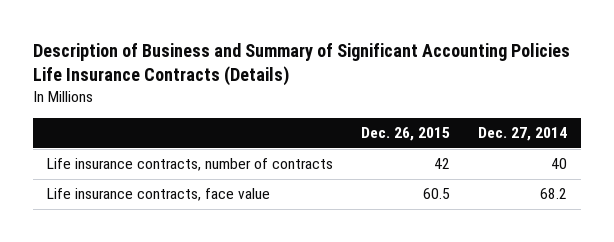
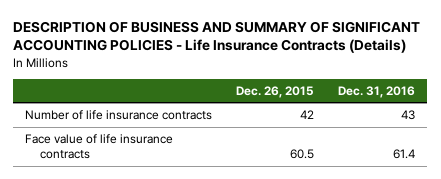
- Description of Business and Summary of Significant Accounting Policies Life Insurance Contracts (Details)
+ DESCRIPTION OF BUSINESS AND SUMMARY OF SIGNIFICANT ACCOUNTING POLICIES - Life Insurance Contracts (Details)
- | Dec. 26, 2015 | Dec. 27, 2014
+ | Dec. 26, 2015 | Dec. 31, 2016
- Life insurance contracts, number of contracts | 42 | 40
- Life insurance contracts, face value | 60.5 | 68.2
+ Number of life insurance contracts | 42 | 43
+ Face value of life insurance contracts | 60.5 | 61.4

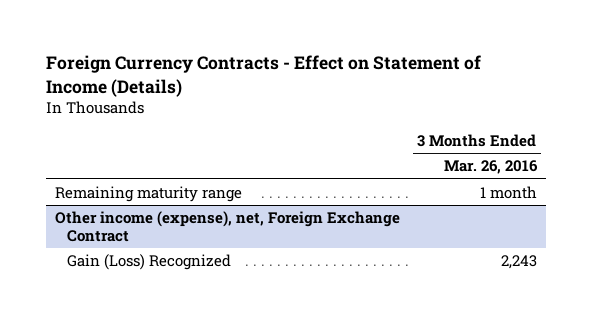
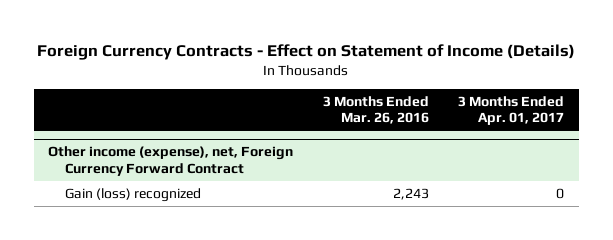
- | 3 Months Ended Mar. 26, 2016
+ | 3 Months Ended Mar. 26, 2016 | 3 Months Ended Apr. 01, 2017
- Remaining maturity range | 1 month
- Other income (expense), net, Foreign Exchange Contract
- Gain (Loss) Recognized | 2,243
+ Other income (expense), net, Foreign Currency Forward Contract
+ Gain (loss) recognized | 2,243 | 0

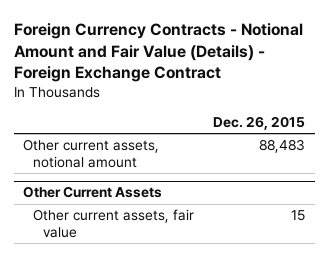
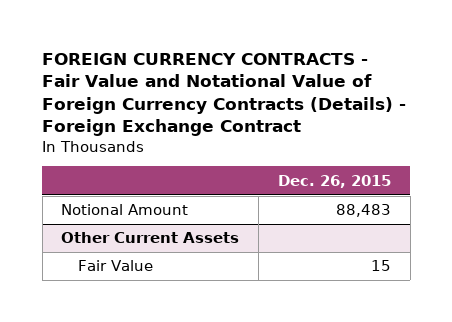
- Foreign Currency Contracts - Notional Amount and Fair Value (Details) - Foreign Exchange Contract
+ FOREIGN CURRENCY CONTRACTS - Fair Value and Notational Value of Foreign Currency Contracts (Details) - Foreign Exchange Contract
- Other current assets, notional amount | 88,483
+ Notional Amount | 88,483
@ Other Current Assets
- Other current assets, fair value | 15
+ Fair Value | 15

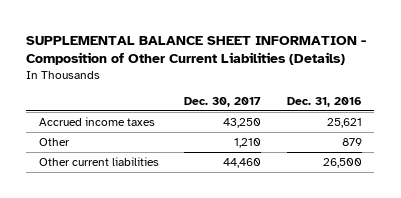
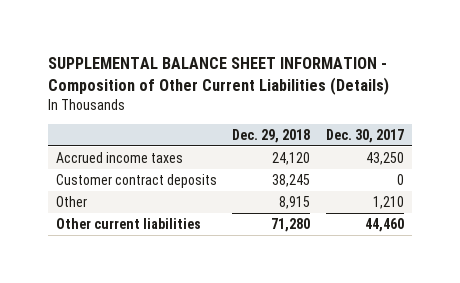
- | Dec. 30, 2017 | Dec. 31, 2016
+ | Dec. 29, 2018 | Dec. 30, 2017
+ Customer contract deposits | 38,245 | 0

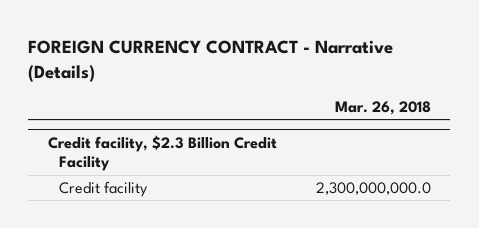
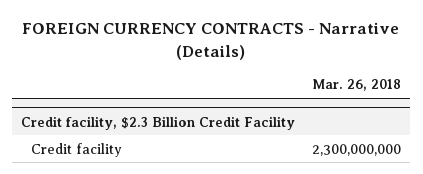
- FOREIGN CURRENCY CONTRACT - Narrative (Details)
+ FOREIGN CURRENCY CONTRACTS - Narrative (Details)
@ Credit facility, $2.3 Billion Credit Facility
- Credit facility | 2,300,000,000.0
+ Credit facility | 2,300,000,000

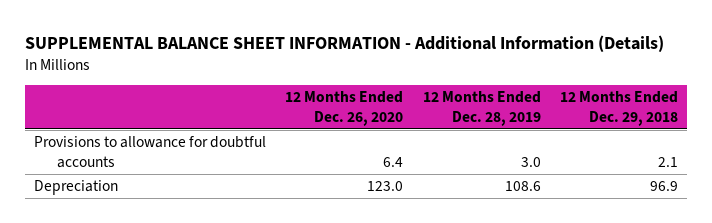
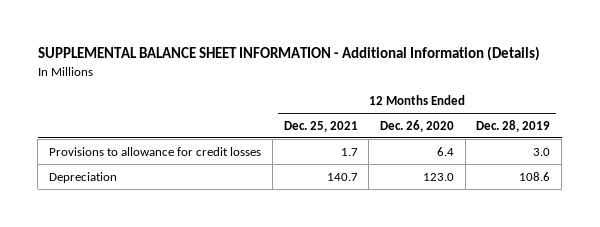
- | 12 Months Ended Dec. 26, 2020 | 12 Months Ended Dec. 28, 2019 | 12 Months Ended Dec. 29, 2018
+ | 12 Months Ended Dec. 25, 2021 | 12 Months Ended Dec. 26, 2020 | 12 Months Ended Dec. 28, 2019
- Provisions to allowance for doubtful accounts | 6.4 | 3.0 | 2.1
+ Provisions to allowance for credit losses | 1.7 | 6.4 | 3.0

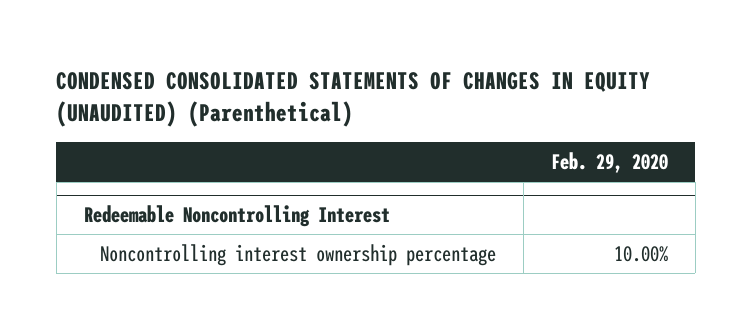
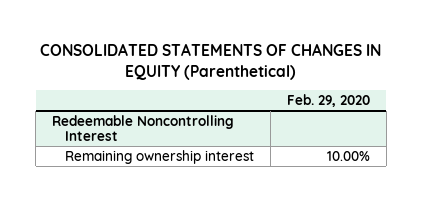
- CONDENSED CONSOLIDATED STATEMENTS OF CHANGES IN EQUITY (UNAUDITED) (Parenthetical)
+ CONSOLIDATED STATEMENTS OF CHANGES IN EQUITY (Parenthetical)
@ Redeemable Noncontrolling Interest
- Noncontrolling interest ownership percentage | 10.00%
+ Remaining ownership interest | 10.00%

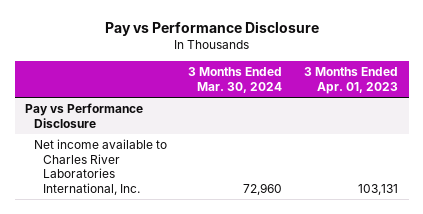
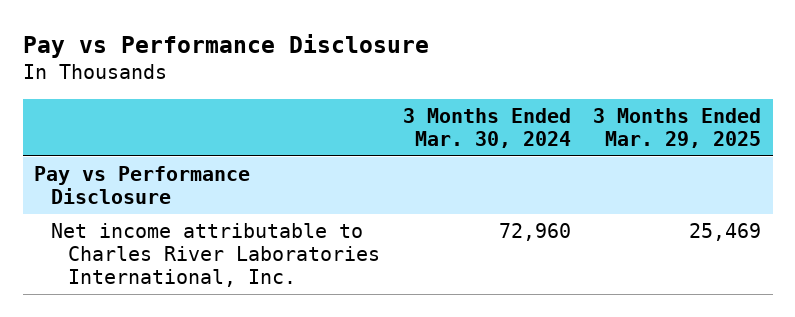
- | 3 Months Ended Mar. 30, 2024 | 3 Months Ended Apr. 01, 2023
+ | 3 Months Ended Mar. 30, 2024 | 3 Months Ended Mar. 29, 2025
- Net income available to Charles River Laboratories International, Inc. | 72,960 | 103,131
+ Net income attributable to Charles River Laboratories International, Inc. | 72,960 | 25,469

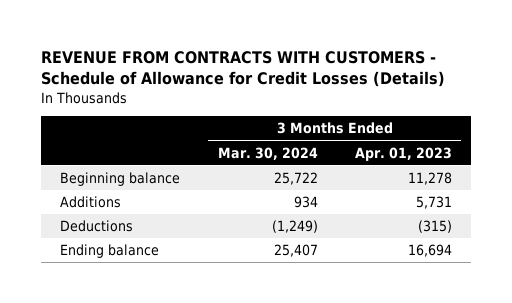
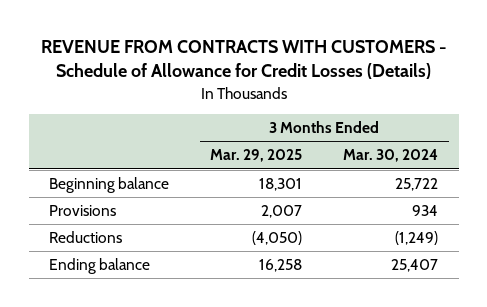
- | 3 Months Ended Mar. 30, 2024 | 3 Months Ended Apr. 01, 2023
+ | 3 Months Ended Mar. 29, 2025 | 3 Months Ended Mar. 30, 2024
- Additions | 934 | 5,731
- Deductions | (1,249) | (315)
+ Provisions | 2,007 | 934
+ Reductions | (4,050) | (1,249)

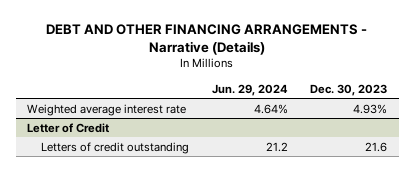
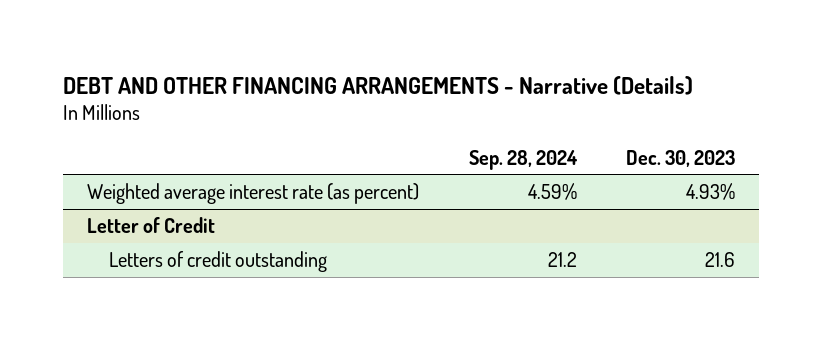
- | Jun. 29, 2024 | Dec. 30, 2023
+ | Sep. 28, 2024 | Dec. 30, 2023
- Weighted average interest rate | 4.64% | 4.93%
+ Weighted average interest rate (as percent) | 4.59% | 4.93%

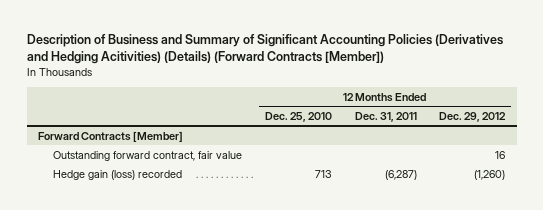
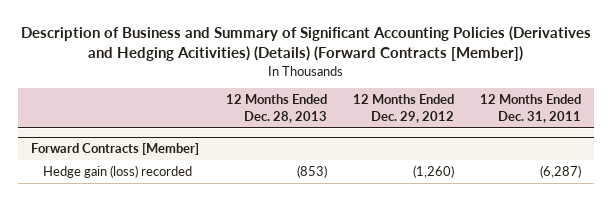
- | 12 Months Ended Dec. 25, 2010 | 12 Months Ended Dec. 31, 2011 | 12 Months Ended Dec. 29, 2012
+ | 12 Months Ended Dec. 28, 2013 | 12 Months Ended Dec. 29, 2012 | 12 Months Ended Dec. 31, 2011
@ Forward Contracts [Member]
- Outstanding forward contract, fair value | | | 16

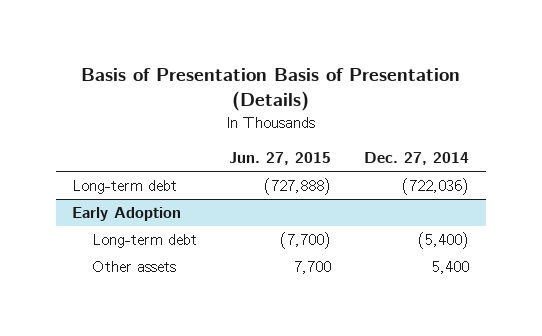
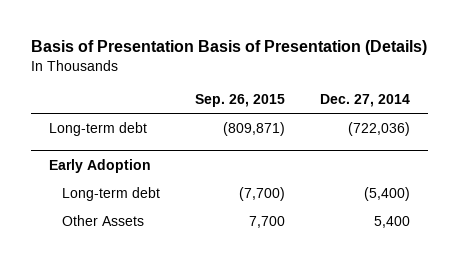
- | Jun. 27, 2015 | Dec. 27, 2014
+ | Sep. 26, 2015 | Dec. 27, 2014
@ Early Adoption
- Other assets | 7,700 | 5,400
+ Other Assets | 7,700 | 5,400

